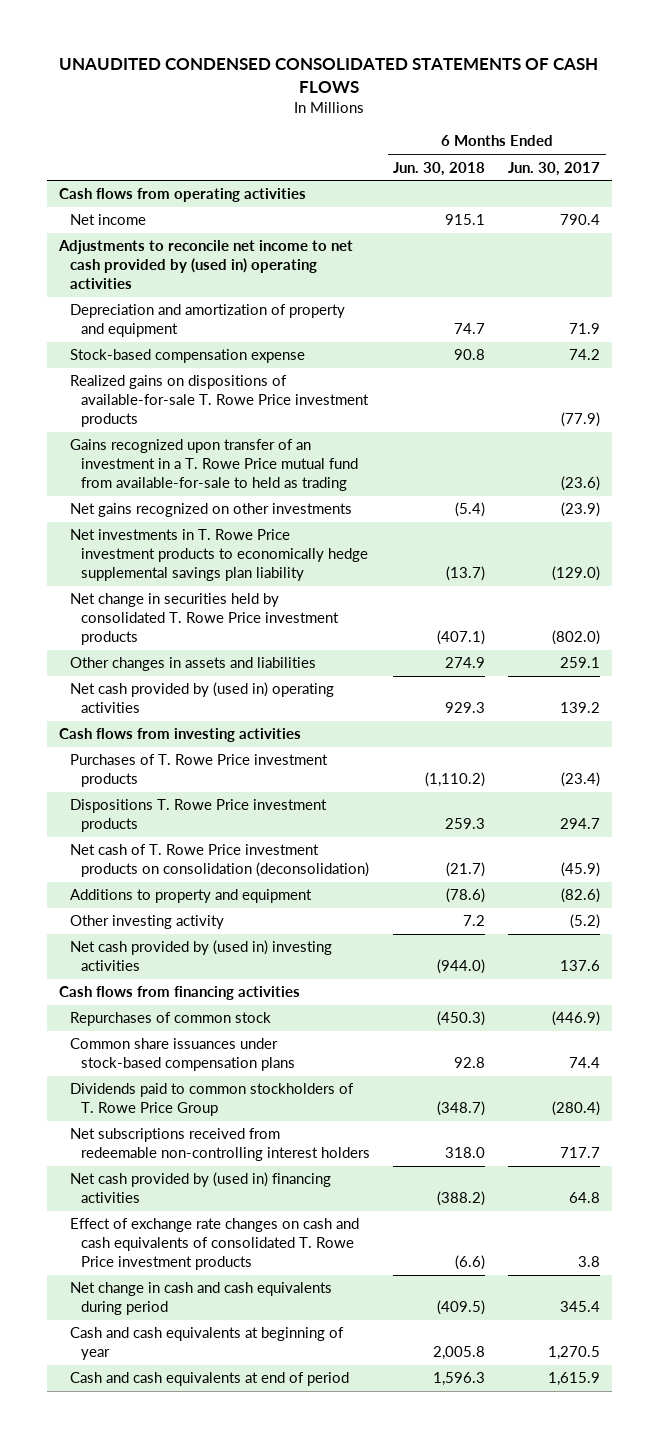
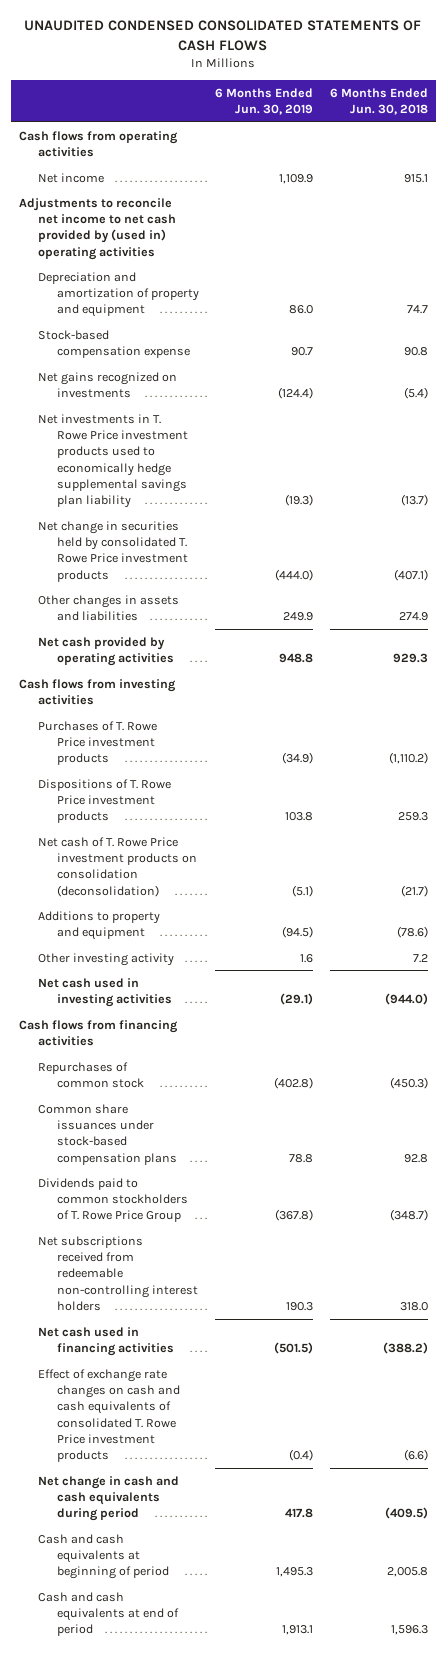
- | 6 Months Ended Jun. 30, 2018 | 6 Months Ended Jun. 30, 2017
+ | 6 Months Ended Jun. 30, 2019 | 6 Months Ended Jun. 30, 2018
- Realized gains on dispositions of available-for-sale T. Rowe Price investment products | | (77.9)
- Gains recognized upon transfer of an investment in a T. Rowe Price mutual fund from available-for-sale to held as trading | | (23.6)
- Net gains recognized on other investments | (5.4) | (23.9)
- Net investments in T. Rowe Price investment products to economically hedge supplemental savings plan liability | (13.7) | (129.0)
+ Net gains recognized on investments | (124.4) | (5.4)
+ Net investments in T. Rowe Price investment products used to economically hedge supplemental savings plan liability | (19.3) | (13.7)
- Net cash provided by (used in) operating activities | 929.3 | 139.2
+ Net cash provided by operating activities | 948.8 | 929.3
- Dispositions T. Rowe Price investment products | 259.3 | 294.7
+ Dispositions of T. Rowe Price investment products | 103.8 | 259.3
- Net cash provided by (used in) investing activities | (944.0) | 137.6
+ Net cash used in investing activities | (29.1) | (944.0)
- Net cash provided by (used in) financing activities | (388.2) | 64.8
+ Net cash used in financing activities | (501.5) | (388.2)
- Cash and cash equivalents at beginning of year | 2,005.8 | 1,270.5
+ Cash and cash equivalents at beginning of period | 1,495.3 | 2,005.8

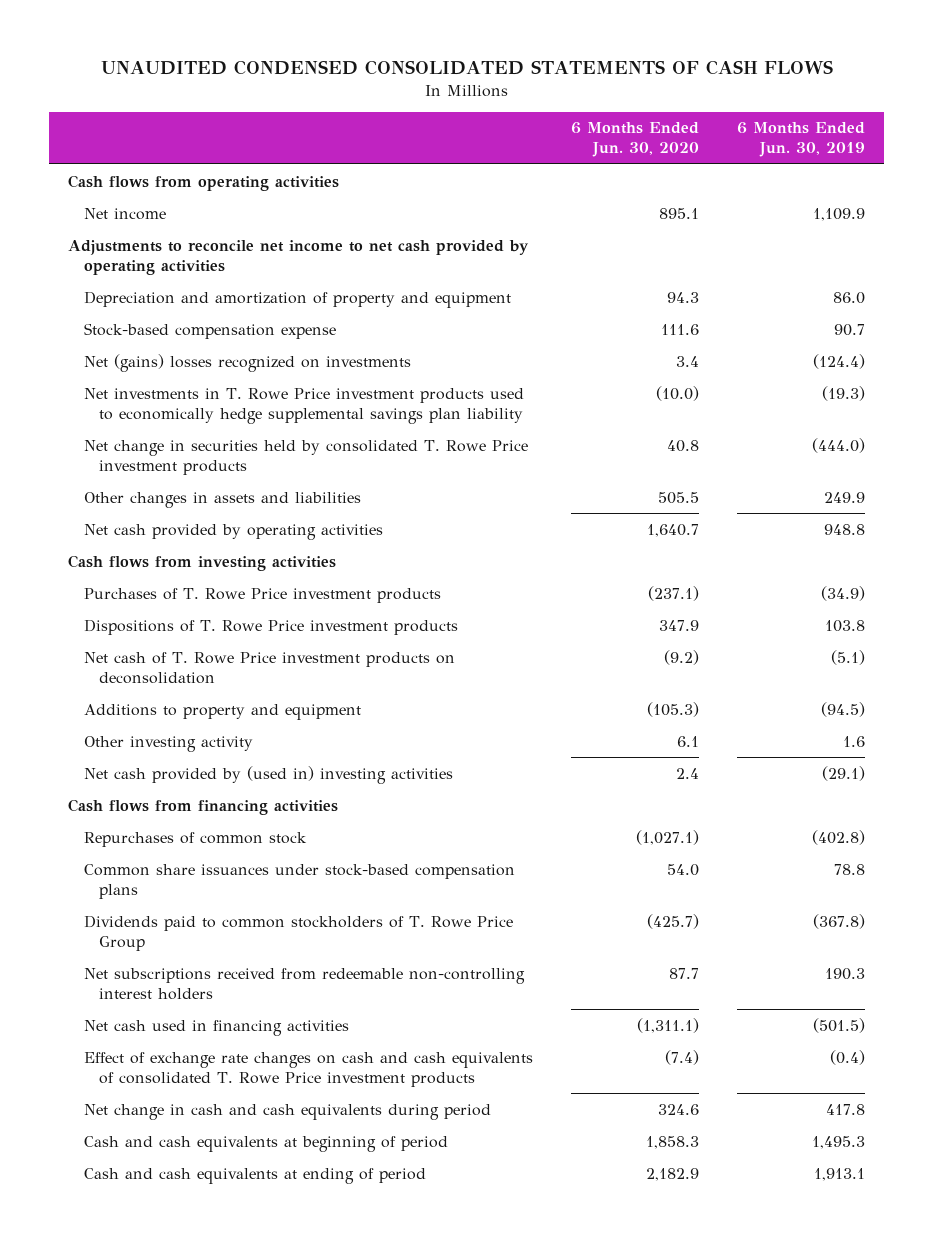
- | 6 Months Ended Jun. 30, 2019 | 6 Months Ended Jun. 30, 2018
+ | 6 Months Ended Jun. 30, 2020 | 6 Months Ended Jun. 30, 2019
- Adjustments to reconcile net income to net cash provided by (used in) operating activities
+ Adjustments to reconcile net income to net cash provided by operating activities
- Net gains recognized on investments | (124.4) | (5.4)
+ Net (gains) losses recognized on investments | 3.4 | (124.4)
- Net cash of T. Rowe Price investment products on consolidation (deconsolidation) | (5.1) | (21.7)
+ Net cash of T. Rowe Price investment products on deconsolidation | (9.2) | (5.1)
- Net cash used in investing activities | (29.1) | (944.0)
+ Net cash provided by (used in) investing activities | 2.4 | (29.1)
- Cash and cash equivalents at end of period | 1,913.1 | 1,596.3
+ Cash and cash equivalents at ending of period | 2,182.9 | 1,913.1

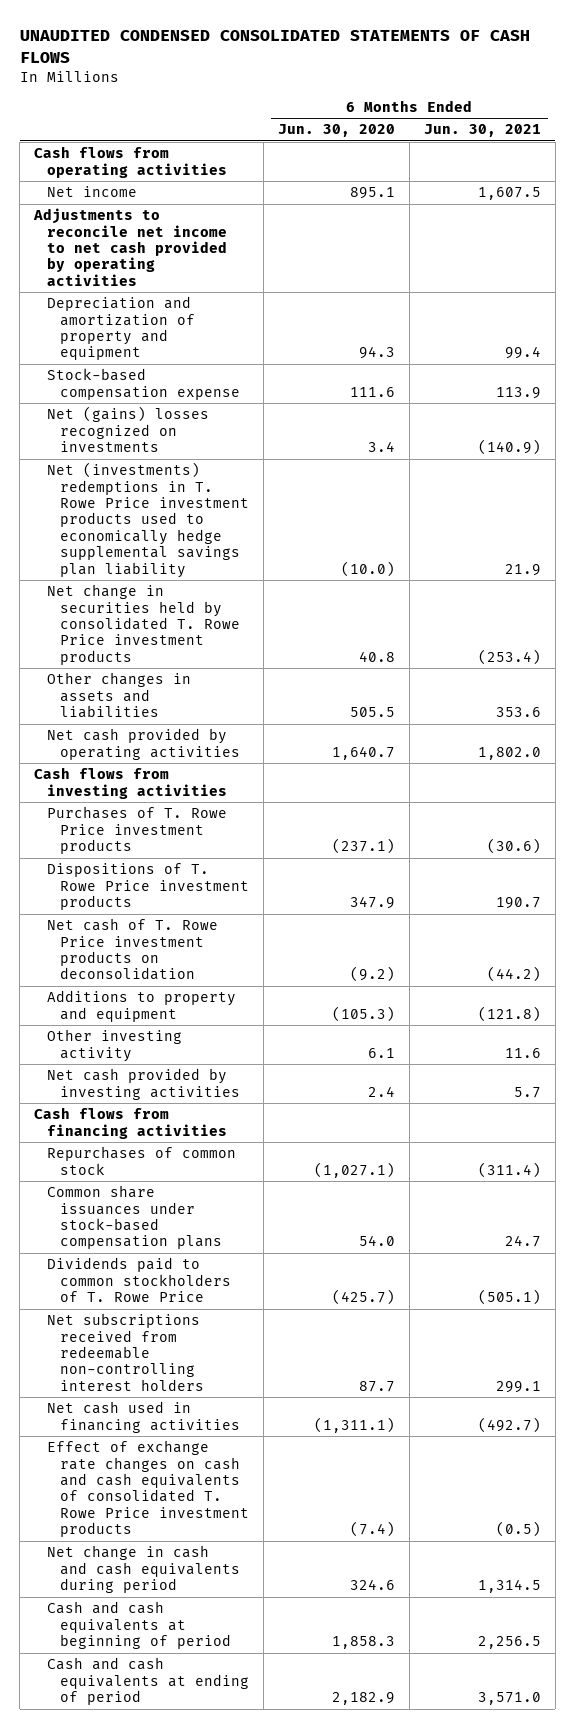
- | 6 Months Ended Jun. 30, 2020 | 6 Months Ended Jun. 30, 2019
+ | 6 Months Ended Jun. 30, 2020 | 6 Months Ended Jun. 30, 2021
- Net investments in T. Rowe Price investment products used to economically hedge supplemental savings plan liability | (10.0) | (19.3)
+ Net (investments) redemptions in T. Rowe Price investment products used to economically hedge supplemental savings plan liability | (10.0) | 21.9
- Net cash provided by (used in) investing activities | 2.4 | (29.1)
+ Net cash provided by investing activities | 2.4 | 5.7
- Dividends paid to common stockholders of T. Rowe Price Group | (425.7) | (367.8)
+ Dividends paid to common stockholders of T. Rowe Price | (425.7) | (505.1)

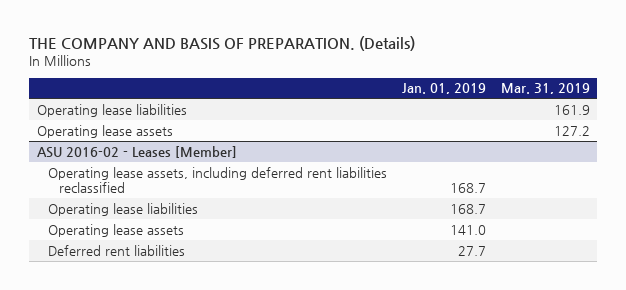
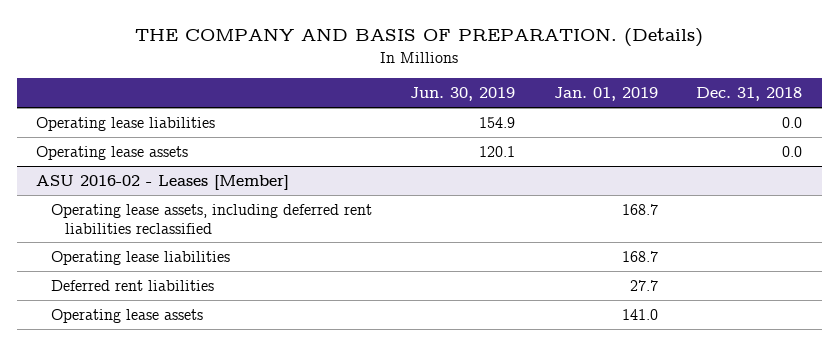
- | Jan. 01, 2019 | Mar. 31, 2019
+ | Jun. 30, 2019 | Jan. 01, 2019 | Dec. 31, 2018
@ ASU 2016-02 - Leases [Member]
moved down: Operating lease assets | | 141.0 |

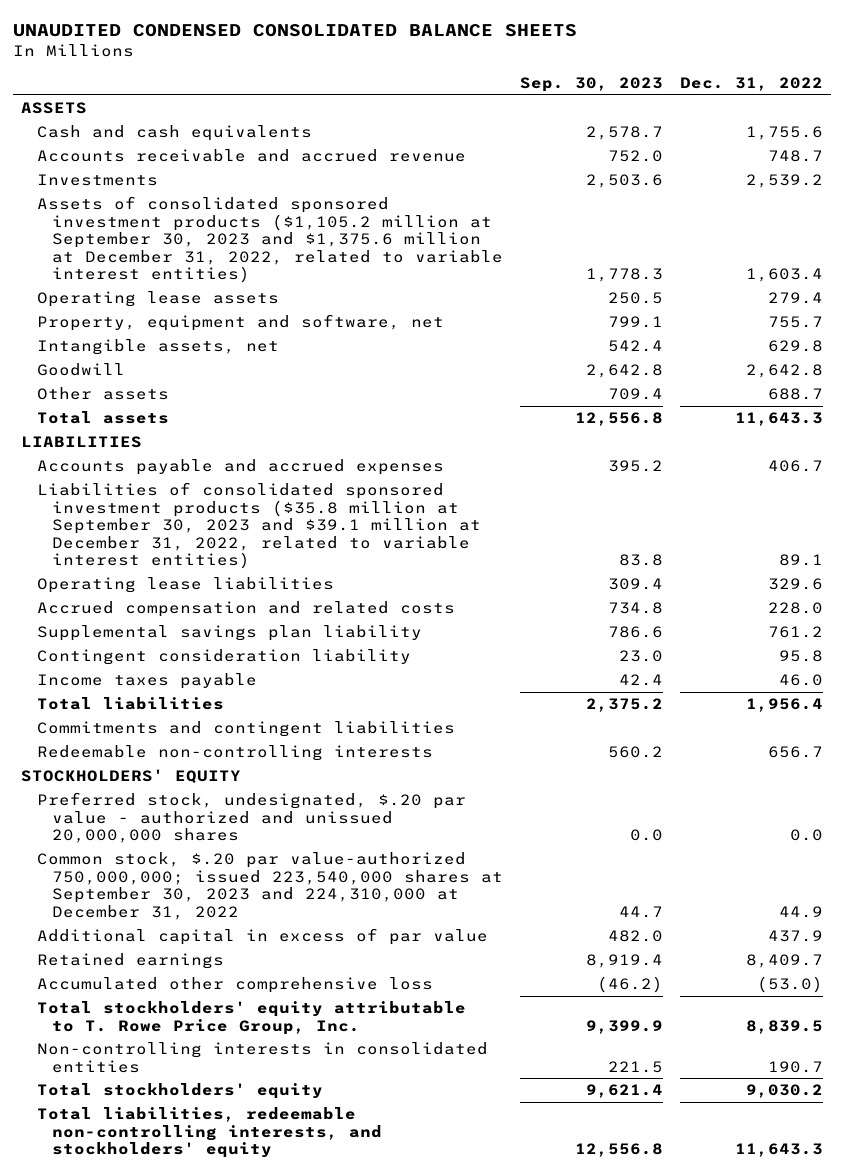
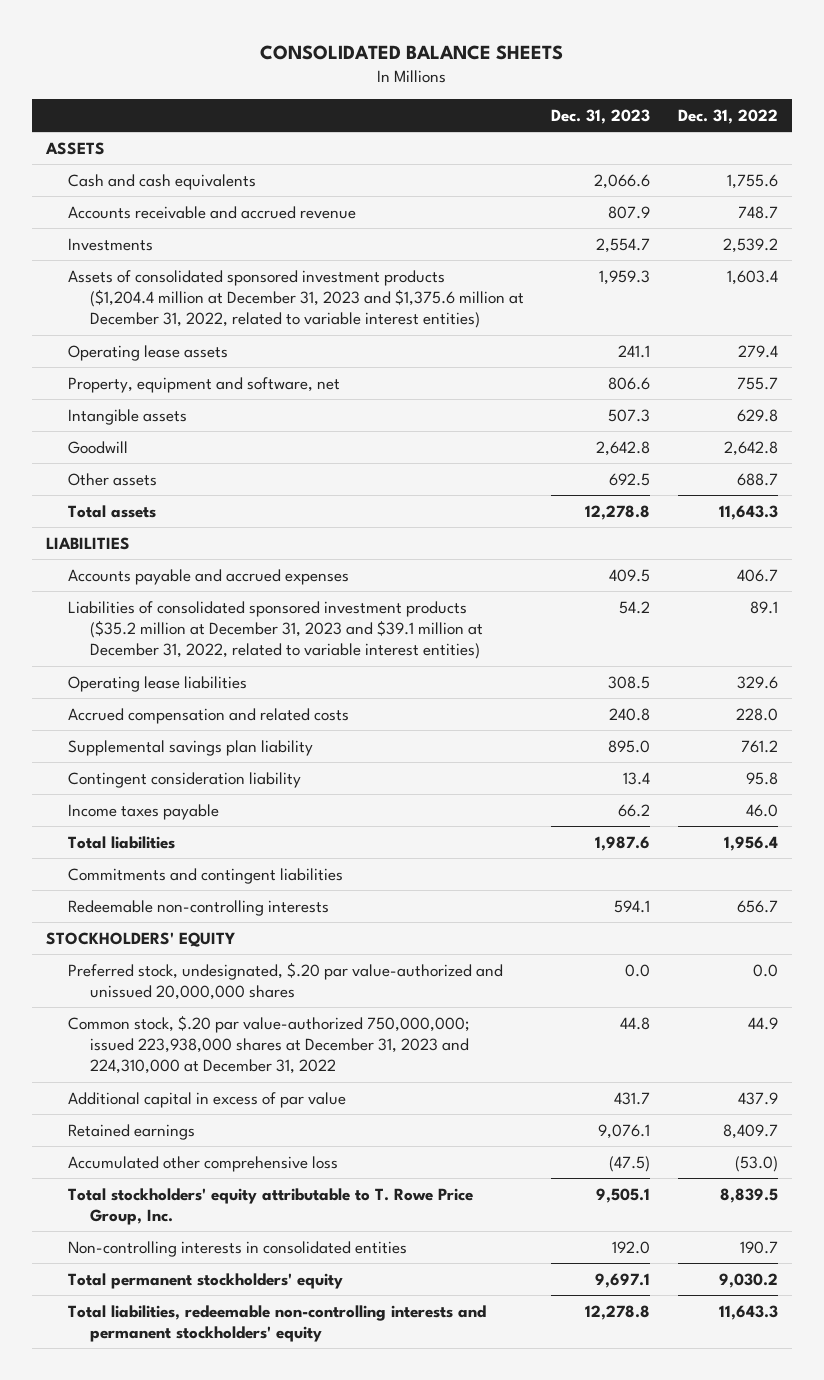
- UNAUDITED CONDENSED CONSOLIDATED BALANCE SHEETS
+ CONSOLIDATED BALANCE SHEETS
- | Sep. 30, 2023 | Dec. 31, 2022
+ | Dec. 31, 2023 | Dec. 31, 2022
- Assets of consolidated sponsored investment products ($1,105.2 million at September 30, 2023 and $1,375.6 million at December 31, 2022, related to variable interest entities) | 1,778.3 | 1,603.4
+ Assets of consolidated sponsored investment products ($1,204.4 million at December 31, 2023 and $1,375.6 million at December 31, 2022, related to variable interest entities) | 1,959.3 | 1,603.4
- Intangible assets, net | 542.4 | 629.8
+ Intangible assets | 507.3 | 629.8
- Liabilities of consolidated sponsored investment products ($35.8 million at September 30, 2023 and $39.1 million at December 31, 2022, related to variable interest entities) | 83.8 | 89.1
+ Liabilities of consolidated sponsored investment products ($35.2 million at December 31, 2023 and $39.1 million at December 31, 2022, related to variable interest entities) | 54.2 | 89.1
- Preferred stock, undesignated, $.20 par value - authorized and unissued 20,000,000 shares | 0.0 | 0.0
- Common stock, $.20 par value-authorized 750,000,000; issued 223,540,000 shares at September 30, 2023 and 224,310,000 at December 31, 2022 | 44.7 | 44.9
+ Preferred stock, undesignated, $.20 par value-authorized and unissued 20,000,000 shares | 0.0 | 0.0
+ Common stock, $.20 par value-authorized 750,000,000; issued 223,938,000 shares at December 31, 2023 and 224,310,000 at December 31, 2022 | 44.8 | 44.9
- Total stockholders' equity | 9,621.4 | 9,030.2
- Total liabilities, redeemable non-controlling interests, and stockholders' equity | 12,556.8 | 11,643.3
+ Total permanent stockholders' equity | 9,697.1 | 9,030.2
+ Total liabilities, redeemable non-controlling interests and permanent stockholders' equity | 12,278.8 | 11,643.3

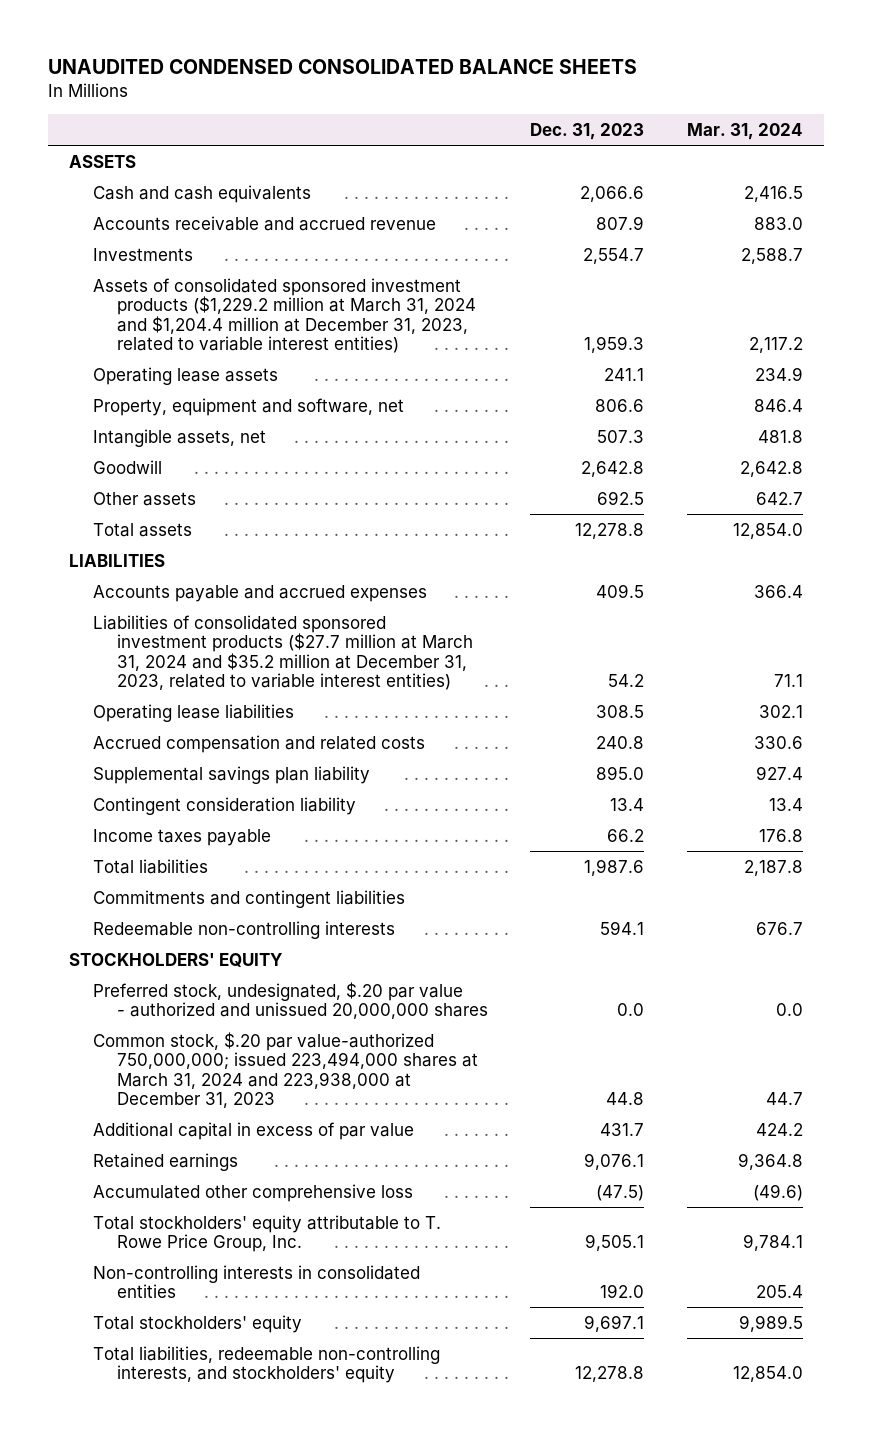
- CONSOLIDATED BALANCE SHEETS
+ UNAUDITED CONDENSED CONSOLIDATED BALANCE SHEETS
- | Dec. 31, 2023 | Dec. 31, 2022
+ | Dec. 31, 2023 | Mar. 31, 2024
- Assets of consolidated sponsored investment products ($1,204.4 million at December 31, 2023 and $1,375.6 million at December 31, 2022, related to variable interest entities) | 1,959.3 | 1,603.4
+ Assets of consolidated sponsored investment products ($1,229.2 million at March 31, 2024 and $1,204.4 million at December 31, 2023, related to variable interest entities) | 1,959.3 | 2,117.2
- Intangible assets | 507.3 | 629.8
+ Intangible assets, net | 507.3 | 481.8
- Liabilities of consolidated sponsored investment products ($35.2 million at December 31, 2023 and $39.1 million at December 31, 2022, related to variable interest entities) | 54.2 | 89.1
+ Liabilities of consolidated sponsored investment products ($27.7 million at March 31, 2024 and $35.2 million at December 31, 2023, related to variable interest entities) | 54.2 | 71.1
- Preferred stock, undesignated, $.20 par value-authorized and unissued 20,000,000 shares | 0.0 | 0.0
- Common stock, $.20 par value-authorized 750,000,000; issued 223,938,000 shares at December 31, 2023 and 224,310,000 at December 31, 2022 | 44.8 | 44.9
+ Preferred stock, undesignated, $.20 par value - authorized and unissued 20,000,000 shares | 0.0 | 0.0
+ Common stock, $.20 par value-authorized 750,000,000; issued 223,494,000 shares at March 31, 2024 and 223,938,000 at December 31, 2023 | 44.8 | 44.7
- Total permanent stockholders' equity | 9,697.1 | 9,030.2
- Total liabilities, redeemable non-controlling interests and permanent stockholders' equity | 12,278.8 | 11,643.3
+ Total stockholders' equity | 9,697.1 | 9,989.5
+ Total liabilities, redeemable non-controlling interests, and stockholders' equity | 12,278.8 | 12,854.0

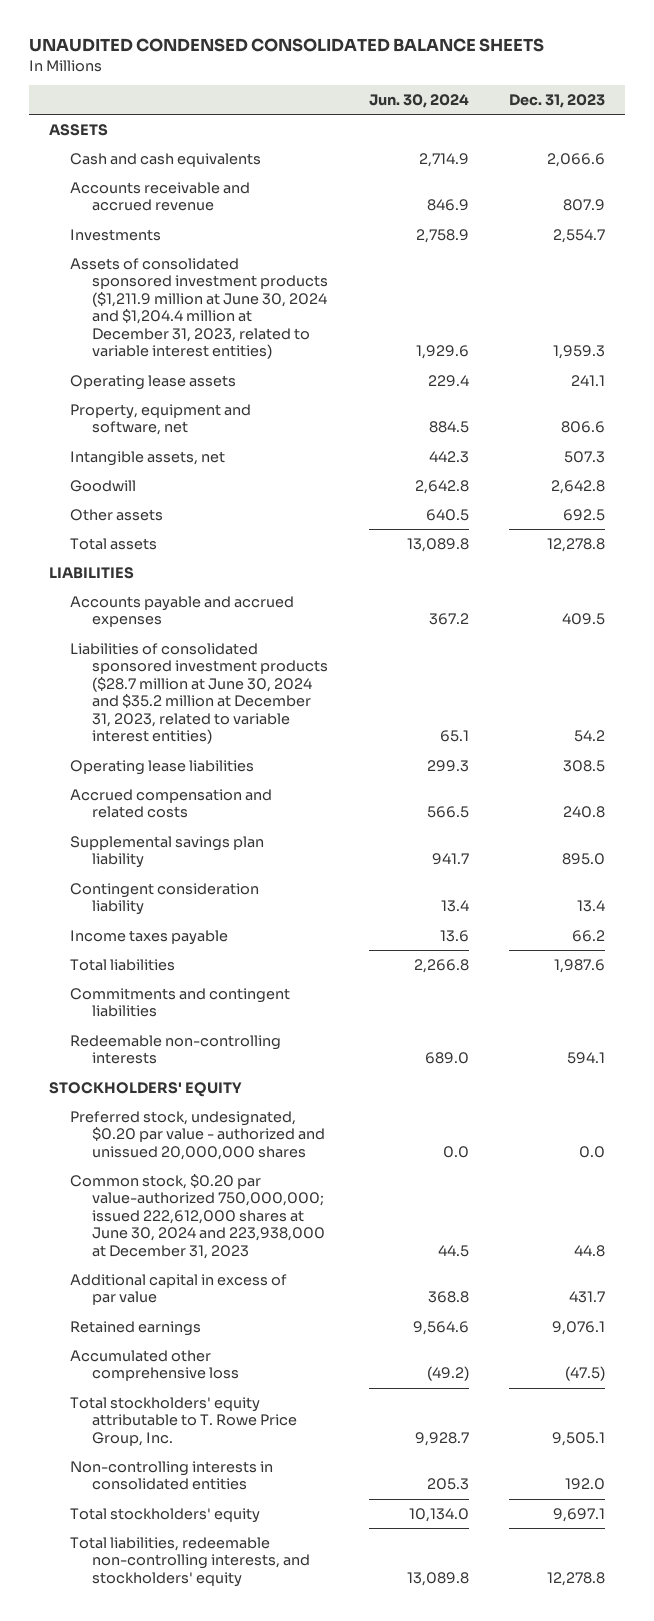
- | Dec. 31, 2023 | Mar. 31, 2024
+ | Jun. 30, 2024 | Dec. 31, 2023
- Assets of consolidated sponsored investment products ($1,229.2 million at March 31, 2024 and $1,204.4 million at December 31, 2023, related to variable interest entities) | 1,959.3 | 2,117.2
+ Assets of consolidated sponsored investment products ($1,211.9 million at June 30, 2024 and $1,204.4 million at December 31, 2023, related to variable interest entities) | 1,929.6 | 1,959.3
- Liabilities of consolidated sponsored investment products ($27.7 million at March 31, 2024 and $35.2 million at December 31, 2023, related to variable interest entities) | 54.2 | 71.1
+ Liabilities of consolidated sponsored investment products ($28.7 million at June 30, 2024 and $35.2 million at December 31, 2023, related to variable interest entities) | 65.1 | 54.2
- Preferred stock, undesignated, $.20 par value - authorized and unissued 20,000,000 shares | 0.0 | 0.0
- Common stock, $.20 par value-authorized 750,000,000; issued 223,494,000 shares at March 31, 2024 and 223,938,000 at December 31, 2023 | 44.8 | 44.7
+ Preferred stock, undesignated, $0.20 par value - authorized and unissued 20,000,000 shares | 0.0 | 0.0
+ Common stock, $0.20 par value-authorized 750,000,000; issued 222,612,000 shares at June 30, 2024 and 223,938,000 at December 31, 2023 | 44.5 | 44.8

